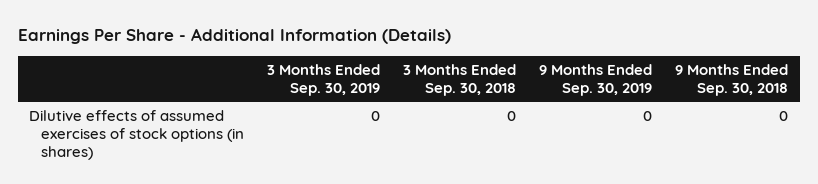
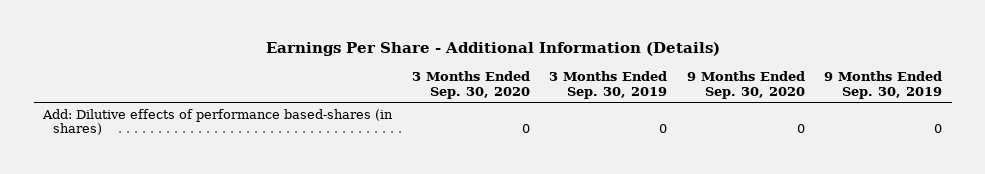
- | 3 Months Ended Sep. 30, 2019 | 3 Months Ended Sep. 30, 2018 | 9 Months Ended Sep. 30, 2019 | 9 Months Ended Sep. 30, 2018
+ | 3 Months Ended Sep. 30, 2020 | 3 Months Ended Sep. 30, 2019 | 9 Months Ended Sep. 30, 2020 | 9 Months Ended Sep. 30, 2019
- Dilutive effects of assumed exercises of stock options (in shares) | 0 | 0 | 0 | 0
+ Add: Dilutive effects of performance based-shares (in shares) | 0 | 0 | 0 | 0

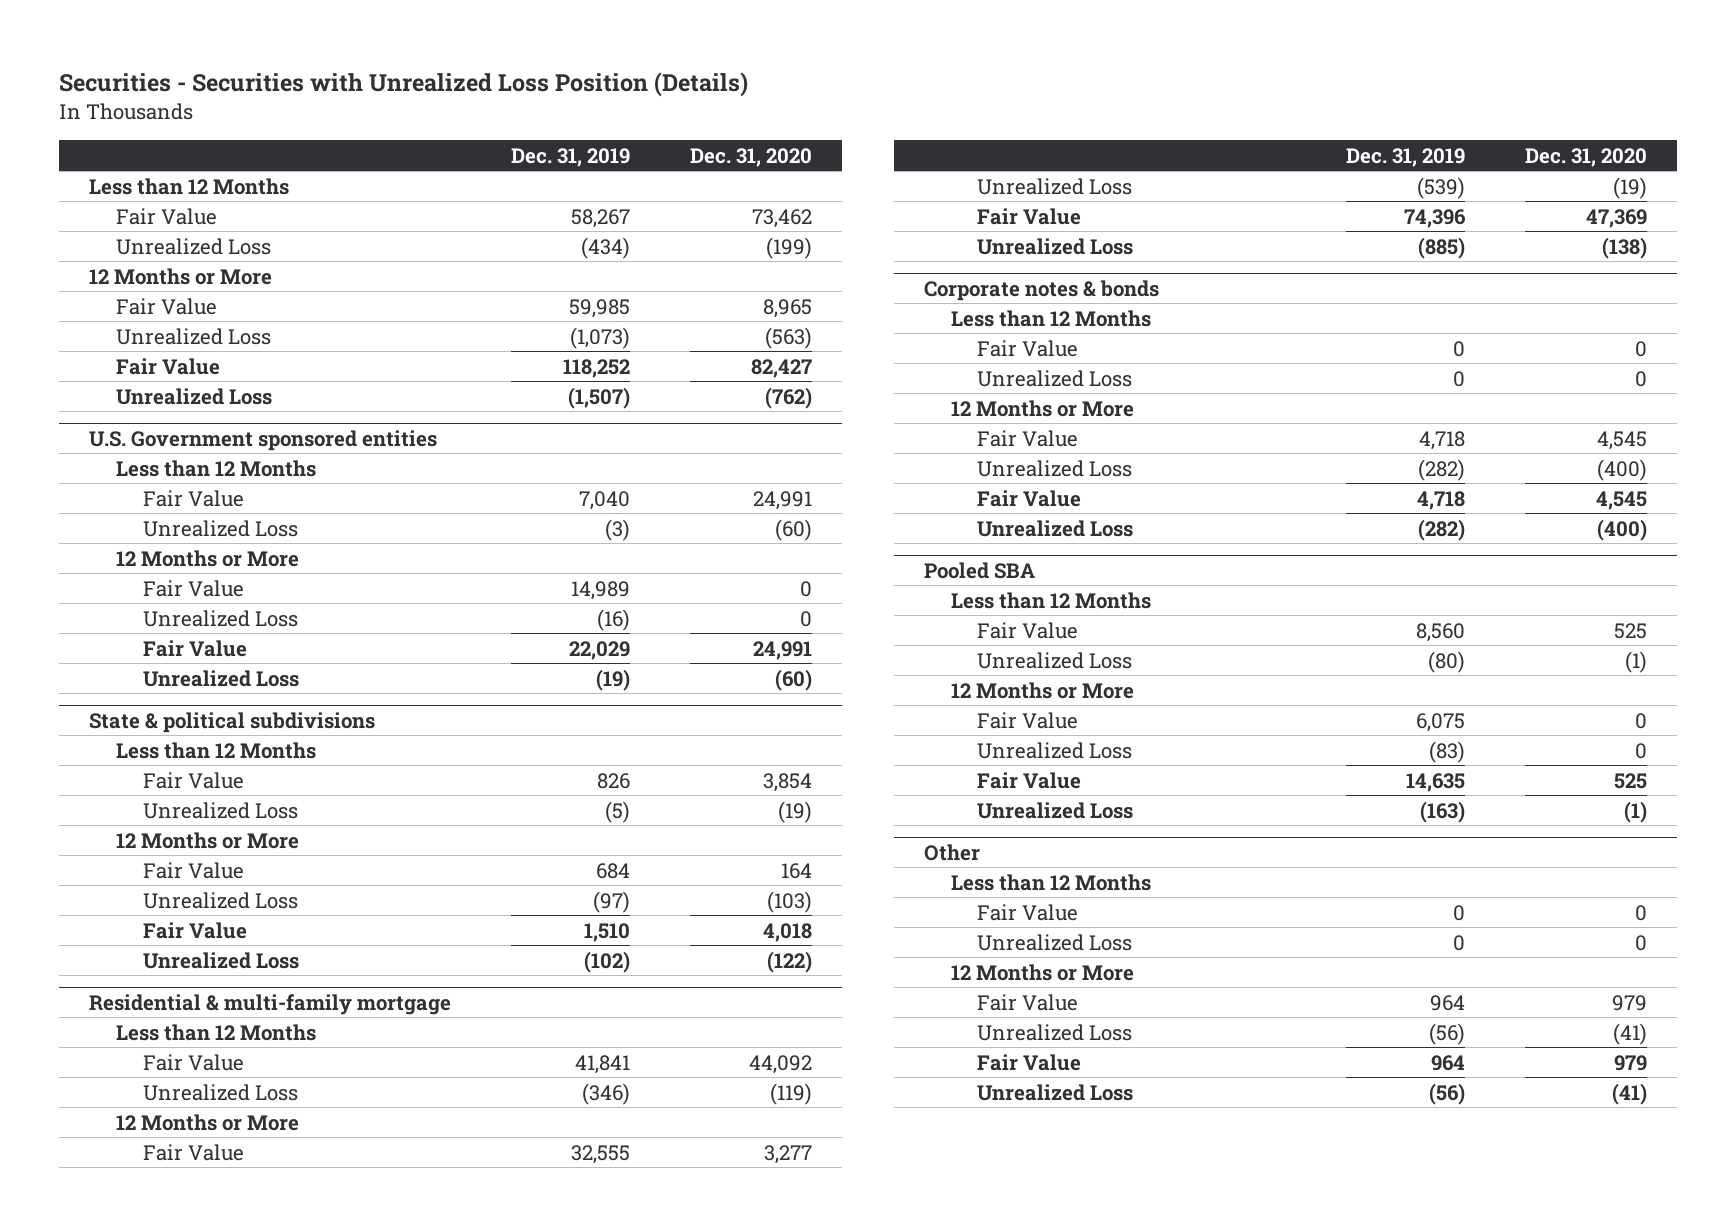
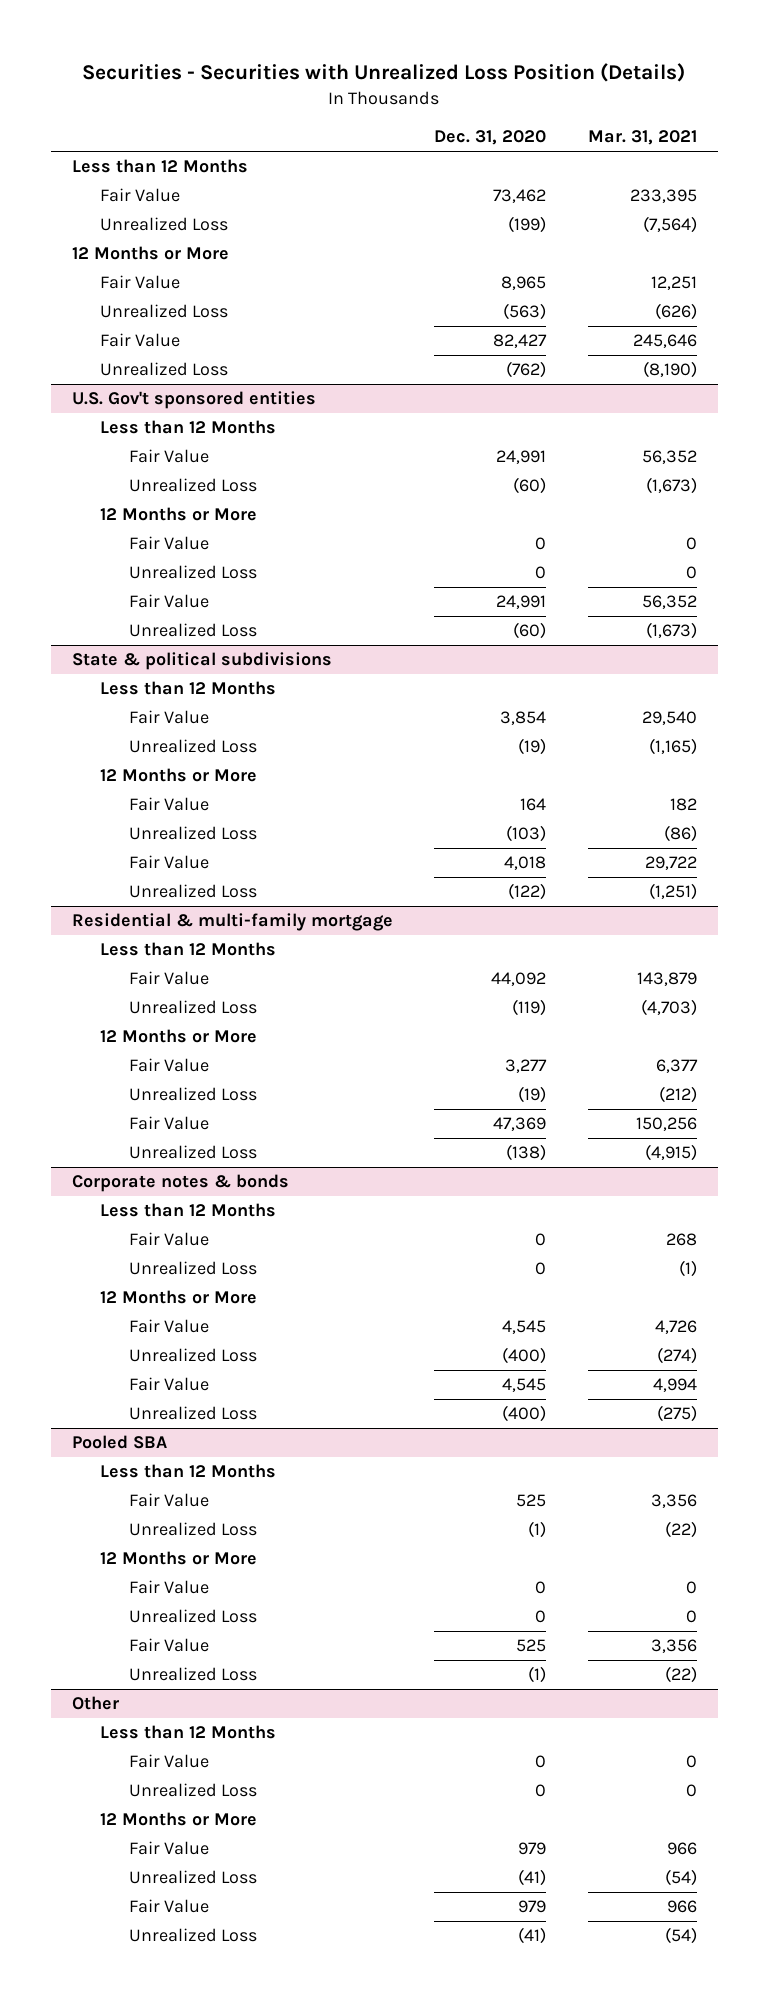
- | Dec. 31, 2019 | Dec. 31, 2020
+ | Dec. 31, 2020 | Mar. 31, 2021
- U.S. Government sponsored entities
+ U.S. Gov't sponsored entities

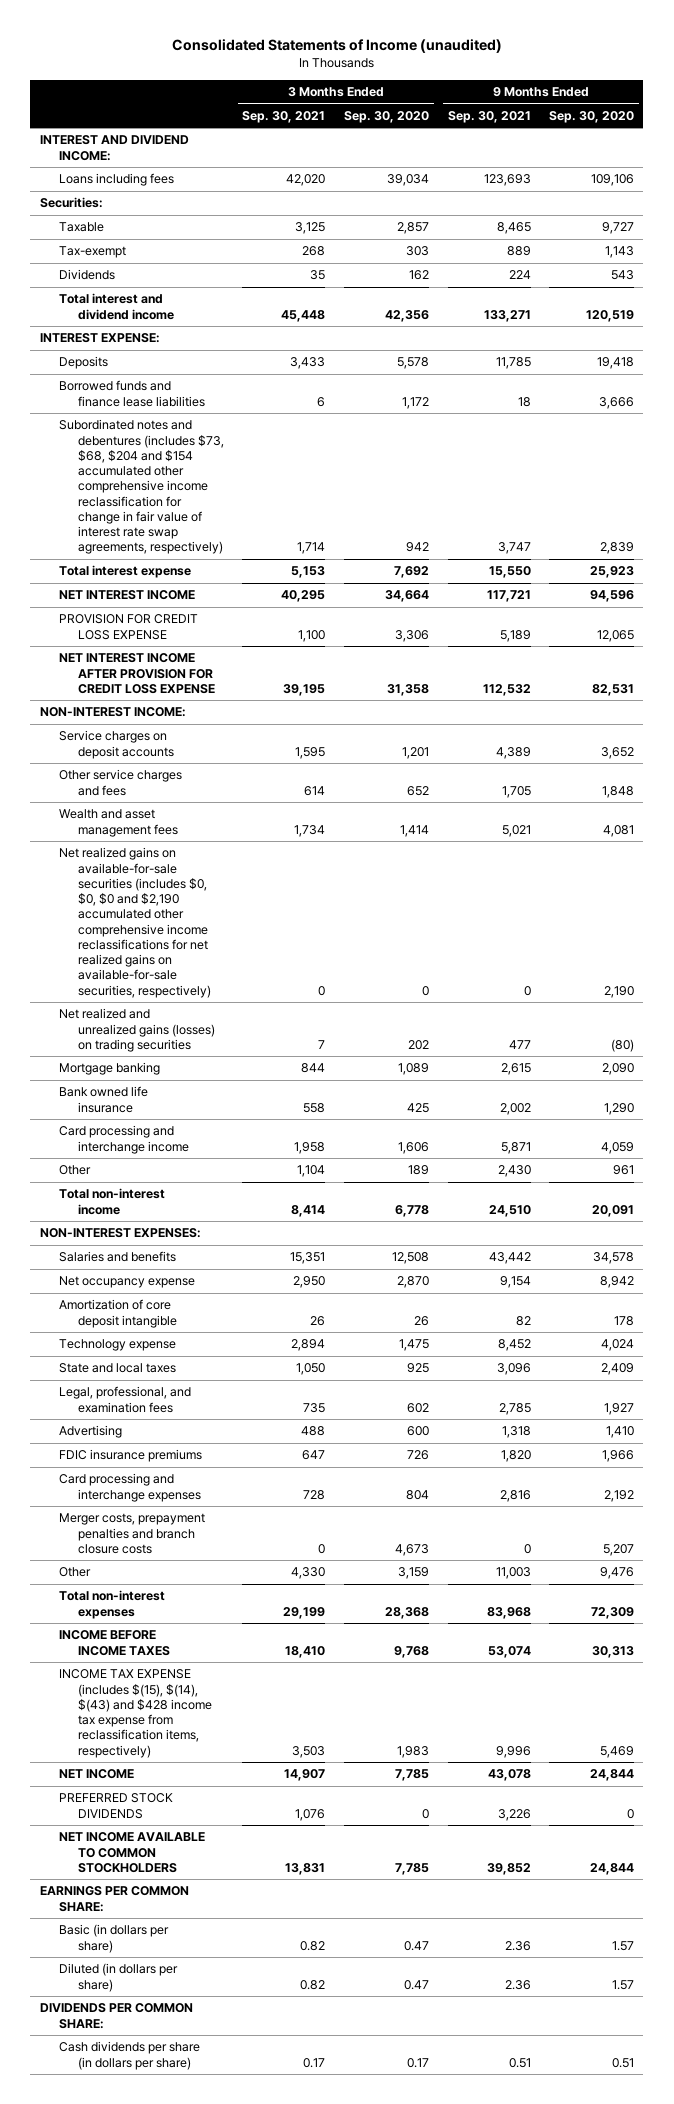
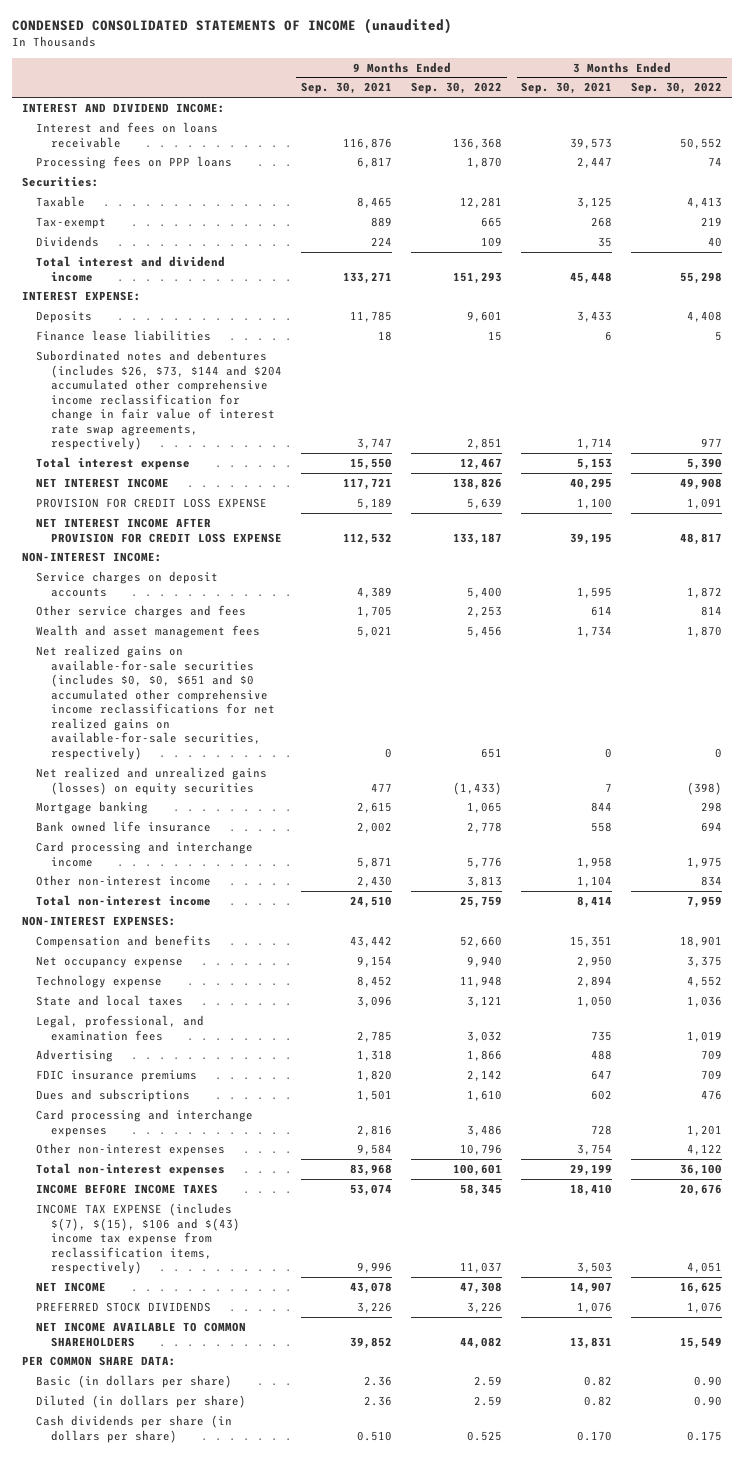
- Consolidated Statements of Income (unaudited)
+ CONDENSED CONSOLIDATED STATEMENTS OF INCOME (unaudited)
- | 3 Months Ended Sep. 30, 2021 | 3 Months Ended Sep. 30, 2020 | 9 Months Ended Sep. 30, 2021 | 9 Months Ended Sep. 30, 2020
+ | 9 Months Ended Sep. 30, 2021 | 9 Months Ended Sep. 30, 2022 | 3 Months Ended Sep. 30, 2021 | 3 Months Ended Sep. 30, 2022
- Loans including fees | 42,020 | 39,034 | 123,693 | 109,106
+ Interest and fees on loans receivable | 116,876 | 136,368 | 39,573 | 50,552
+ Processing fees on PPP loans | 6,817 | 1,870 | 2,447 | 74
- Borrowed funds and finance lease liabilities | 6 | 1,172 | 18 | 3,666
- Subordinated notes and debentures (includes $73, $68, $204 and $154 accumulated other comprehensive income reclassification for change in fair value of interest rate swap agreements, respectively) | 1,714 | 942 | 3,747 | 2,839
+ Finance lease liabilities | 18 | 15 | 6 | 5
+ Subordinated notes and debentures (includes $26, $73, $144 and $204 accumulated other comprehensive income reclassification for change in fair value of interest rate swap agreements, respectively) | 3,747 | 2,851 | 1,714 | 977
- Net realized gains on available-for-sale securities (includes $0, $0, $0 and $2,190 accumulated other comprehensive income reclassifications for net realized gains on available-for-sale securities, respectively) | 0 | 0 | 0 | 2,190
- Net realized and unrealized gains (losses) on trading securities | 7 | 202 | 477 | (80)
+ Net realized gains on available-for-sale securities (includes $0, $0, $651 and $0 accumulated other comprehensive income reclassifications for net realized gains on available-for-sale securities, respectively) | 0 | 651 | 0 | 0
+ Net realized and unrealized gains (losses) on equity securities | 477 | (1,433) | 7 | (398)
- Other | 1,104 | 189 | 2,430 | 961
+ Other non-interest income | 2,430 | 3,813 | 1,104 | 834
- Salaries and benefits | 15,351 | 12,508 | 43,442 | 34,578
+ Compensation and benefits | 43,442 | 52,660 | 15,351 | 18,901
- Amortization of core deposit intangible | 26 | 26 | 82 | 178
+ Dues and subscriptions | 1,501 | 1,610 | 602 | 476
- Merger costs, prepayment penalties and branch closure costs | 0 | 4,673 | 0 | 5,207
- Other | 4,330 | 3,159 | 11,003 | 9,476
+ Other non-interest expenses | 9,584 | 10,796 | 3,754 | 4,122
- INCOME TAX EXPENSE (includes $(15), $(14), $(43) and $428 income tax expense from reclassification items, respectively) | 3,503 | 1,983 | 9,996 | 5,469
+ INCOME TAX EXPENSE (includes $(7), $(15), $106 and $(43) income tax expense from reclassification items, respectively) | 9,996 | 11,037 | 3,503 | 4,051
- NET INCOME AVAILABLE TO COMMON STOCKHOLDERS | 13,831 | 7,785 | 39,852 | 24,844
- EARNINGS PER COMMON SHARE:
+ NET INCOME AVAILABLE TO COMMON SHAREHOLDERS | 39,852 | 44,082 | 13,831 | 15,549
+ PER COMMON SHARE DATA:
- DIVIDENDS PER COMMON SHARE:
- Cash dividends per share (in dollars per share) | 0.17 | 0.17 | 0.51 | 0.51
+ Cash dividends per share (in dollars per share) | 0.510 | 0.525 | 0.170 | 0.175

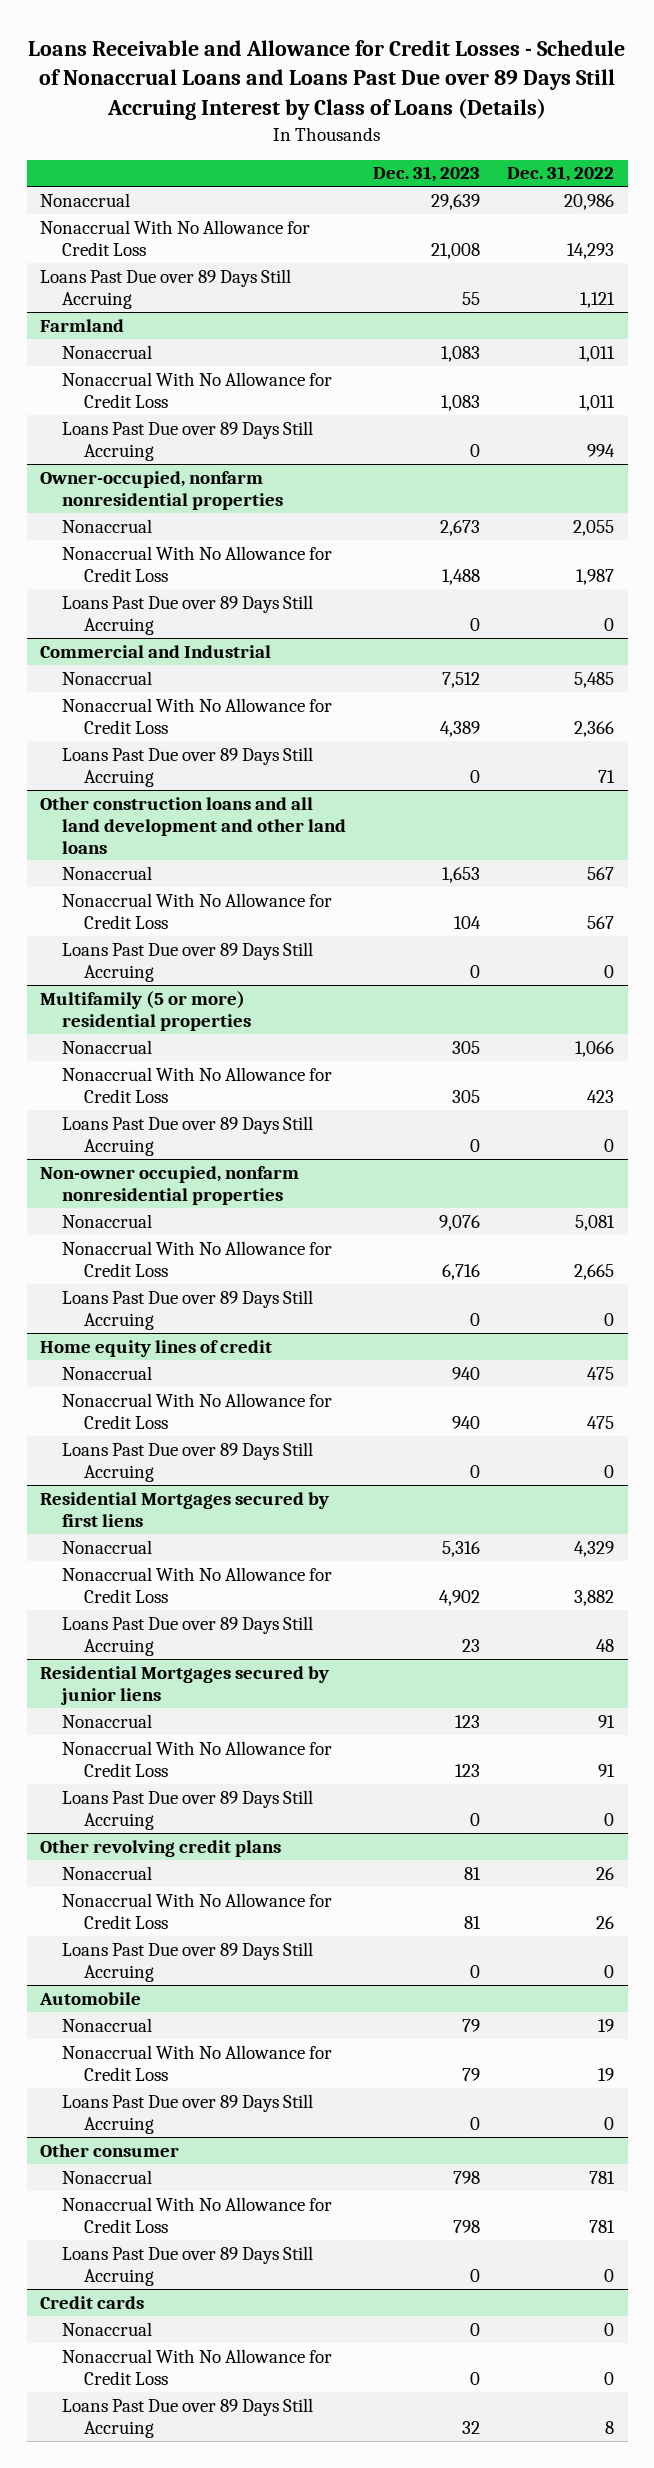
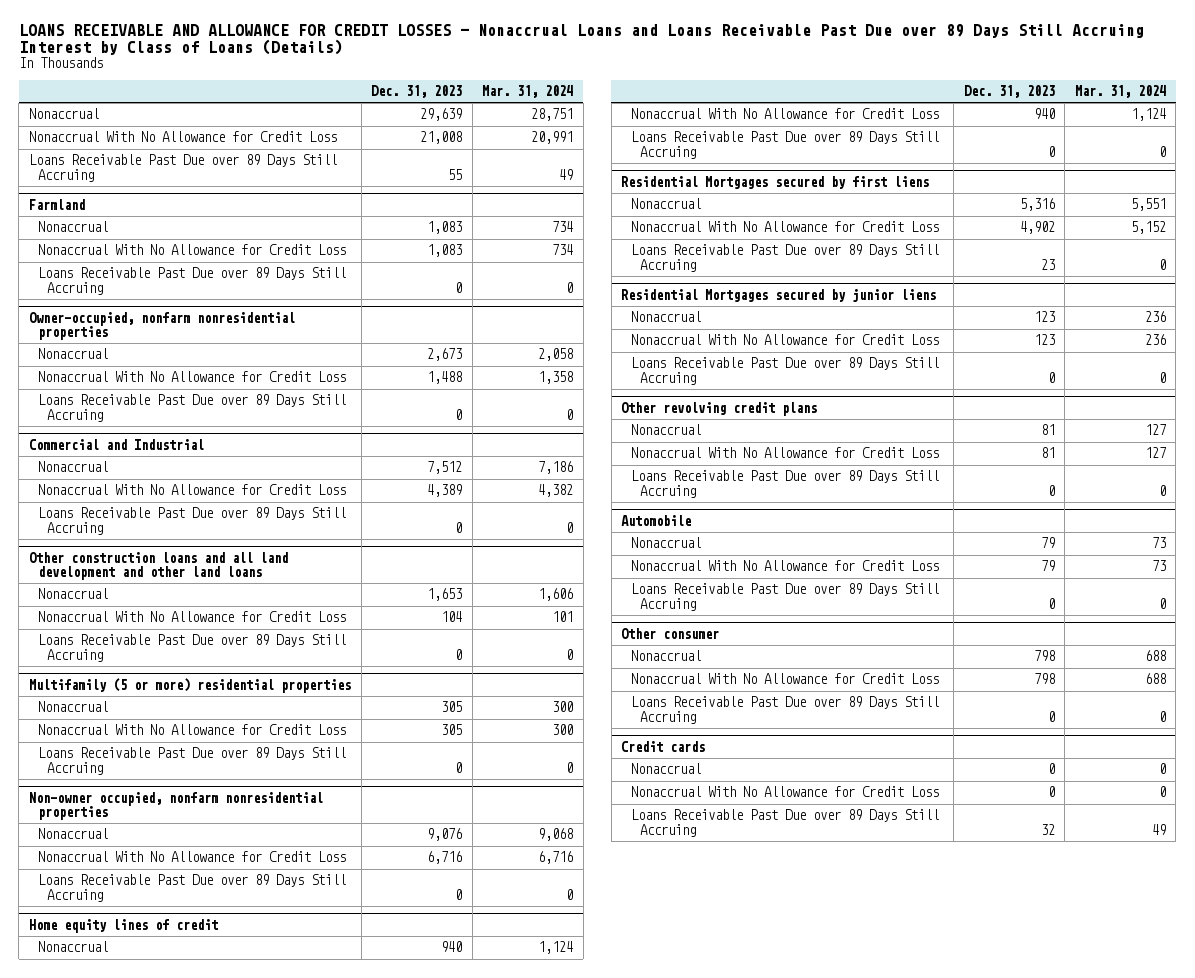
- Loans Receivable and Allowance for Credit Losses - Schedule of Nonaccrual Loans and Loans Past Due over 89 Days Still Accruing Interest by Class of Loans (Details)
+ LOANS RECEIVABLE AND ALLOWANCE FOR CREDIT LOSSES - Nonaccrual Loans and Loans Receivable Past Due over 89 Days Still Accruing Interest by Class of Loans (Details)
- | Dec. 31, 2023 | Dec. 31, 2022
+ | Dec. 31, 2023 | Mar. 31, 2024
- Loans Past Due over 89 Days Still Accruing | 55 | 1,121
+ Loans Receivable Past Due over 89 Days Still Accruing | 55 | 49
@ Farmland
- Loans Past Due over 89 Days Still Accruing | 0 | 994
+ Loans Receivable Past Due over 89 Days Still Accruing | 0 | 0
@ Owner-occupied, nonfarm nonresidential properties
- Loans Past Due over 89 Days Still Accruing | 0 | 0
+ Loans Receivable Past Due over 89 Days Still Accruing | 0 | 0
@ Commercial and Industrial
- Loans Past Due over 89 Days Still Accruing | 0 | 71
+ Loans Receivable Past Due over 89 Days Still Accruing | 0 | 0
@ Other construction loans and all land development and other land loans
- Loans Past Due over 89 Days Still Accruing | 0 | 0
+ Loans Receivable Past Due over 89 Days Still Accruing | 0 | 0
@ Multifamily (5 or more) residential properties
- Loans Past Due over 89 Days Still Accruing | 0 | 0
+ Loans Receivable Past Due over 89 Days Still Accruing | 0 | 0
@ Non-owner occupied, nonfarm nonresidential properties
- Loans Past Due over 89 Days Still Accruing | 0 | 0
+ Loans Receivable Past Due over 89 Days Still Accruing | 0 | 0
@ Home equity lines of credit
- Loans Past Due over 89 Days Still Accruing | 0 | 0
+ Loans Receivable Past Due over 89 Days Still Accruing | 0 | 0
@ Residential Mortgages secured by first liens
- Loans Past Due over 89 Days Still Accruing | 23 | 48
+ Loans Receivable Past Due over 89 Days Still Accruing | 23 | 0
@ Residential Mortgages secured by junior liens
- Loans Past Due over 89 Days Still Accruing | 0 | 0
+ Loans Receivable Past Due over 89 Days Still Accruing | 0 | 0
@ Other revolving credit plans
- Loans Past Due over 89 Days Still Accruing | 0 | 0
+ Loans Receivable Past Due over 89 Days Still Accruing | 0 | 0
@ Automobile
- Loans Past Due over 89 Days Still Accruing | 0 | 0
+ Loans Receivable Past Due over 89 Days Still Accruing | 0 | 0
@ Other consumer
- Loans Past Due over 89 Days Still Accruing | 0 | 0
+ Loans Receivable Past Due over 89 Days Still Accruing | 0 | 0
@ Credit cards
- Loans Past Due over 89 Days Still Accruing | 32 | 8
+ Loans Receivable Past Due over 89 Days Still Accruing | 32 | 49

